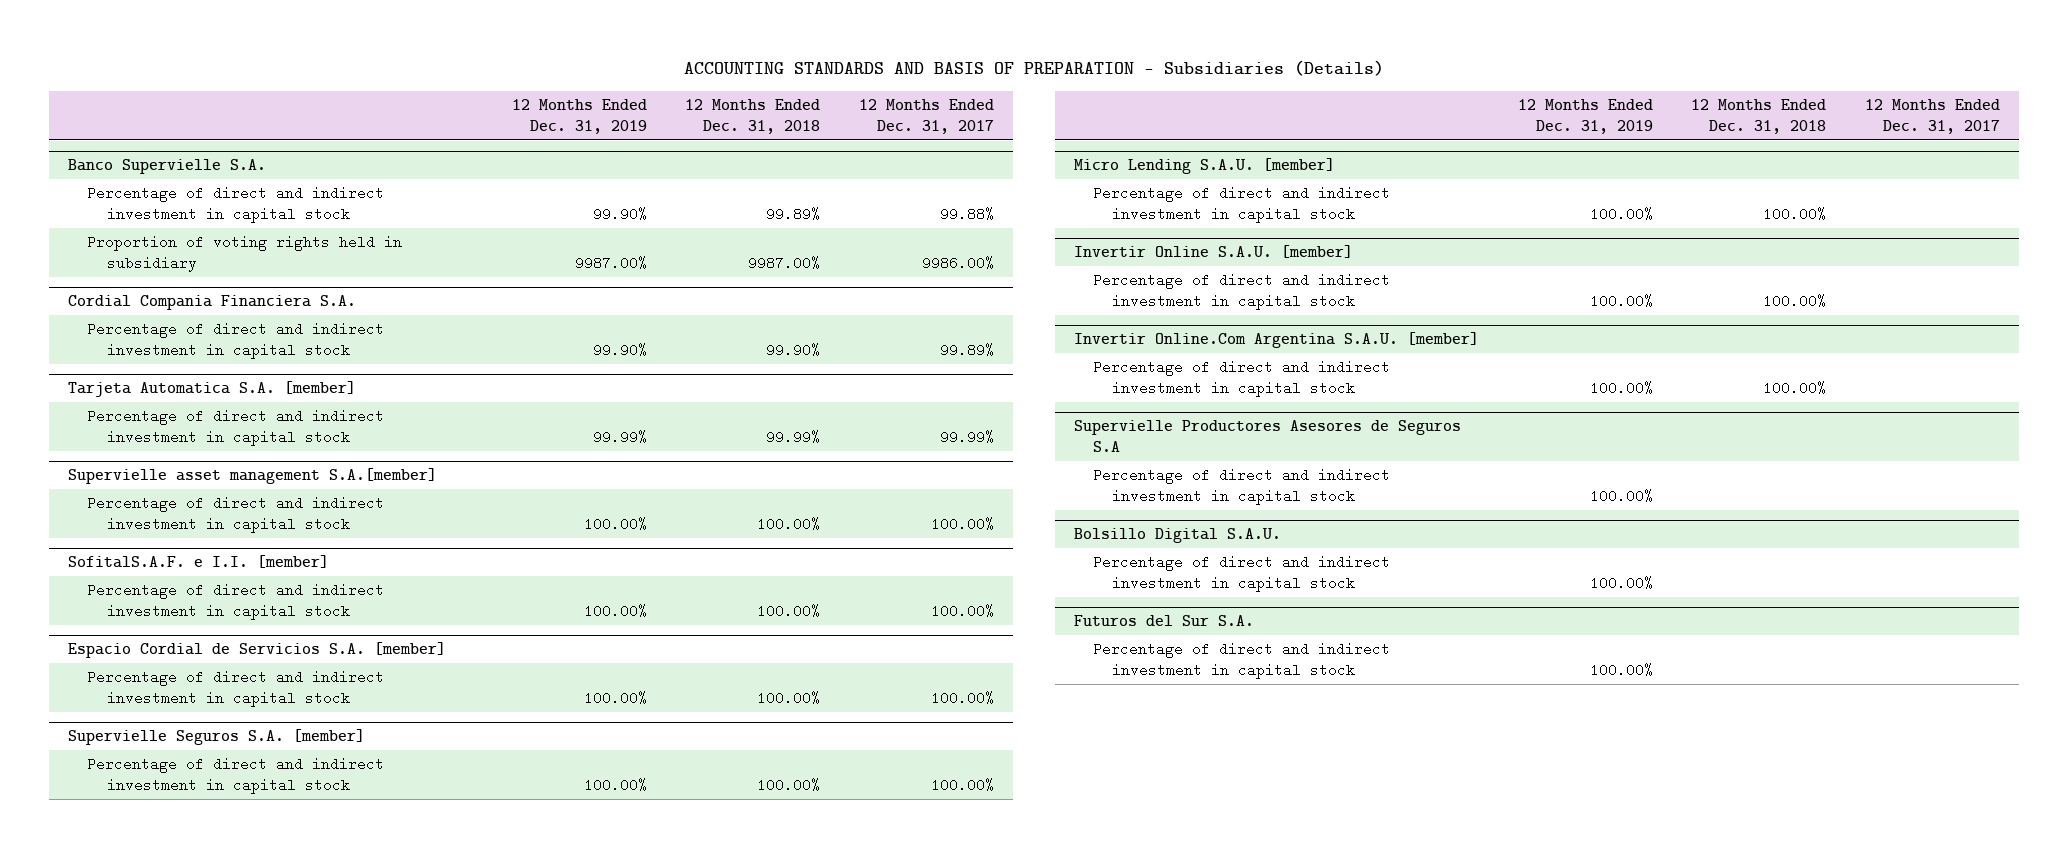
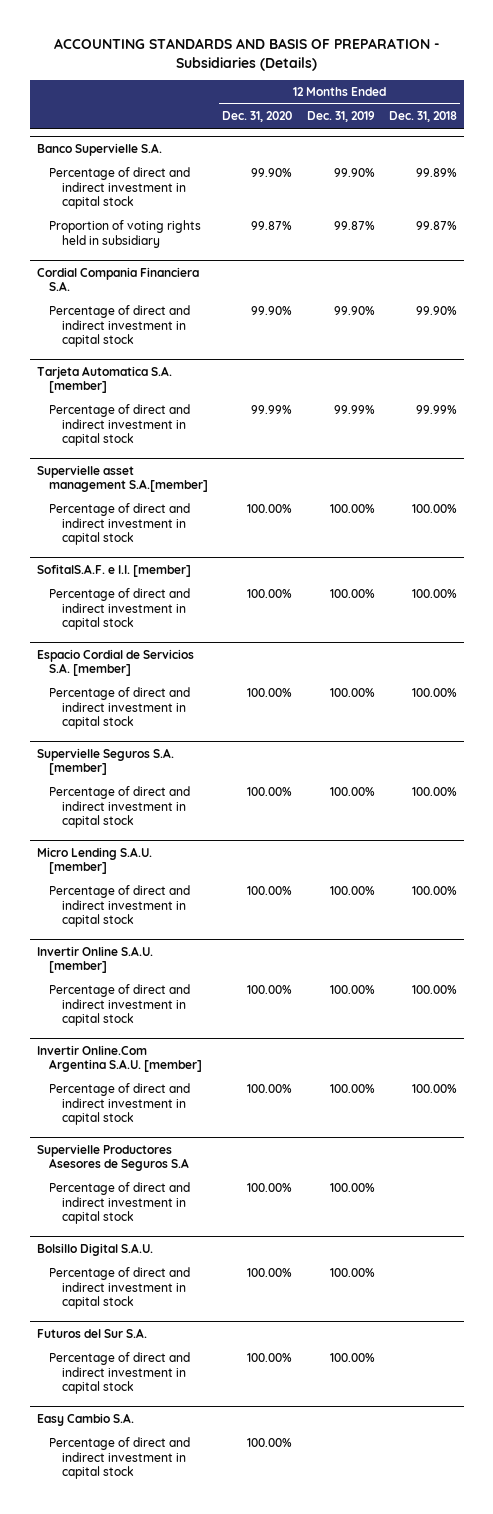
- | 12 Months Ended Dec. 31, 2019 | 12 Months Ended Dec. 31, 2018 | 12 Months Ended Dec. 31, 2017
+ | 12 Months Ended Dec. 31, 2020 | 12 Months Ended Dec. 31, 2019 | 12 Months Ended Dec. 31, 2018
@ Banco Supervielle S.A.
- Proportion of voting rights held in subsidiary | 9987.00% | 9987.00% | 9986.00%
+ Proportion of voting rights held in subsidiary | 99.87% | 99.87% | 99.87%
+ Easy Cambio S.A.
+ Percentage of direct and indirect investment in capital stock | 100.00% | |

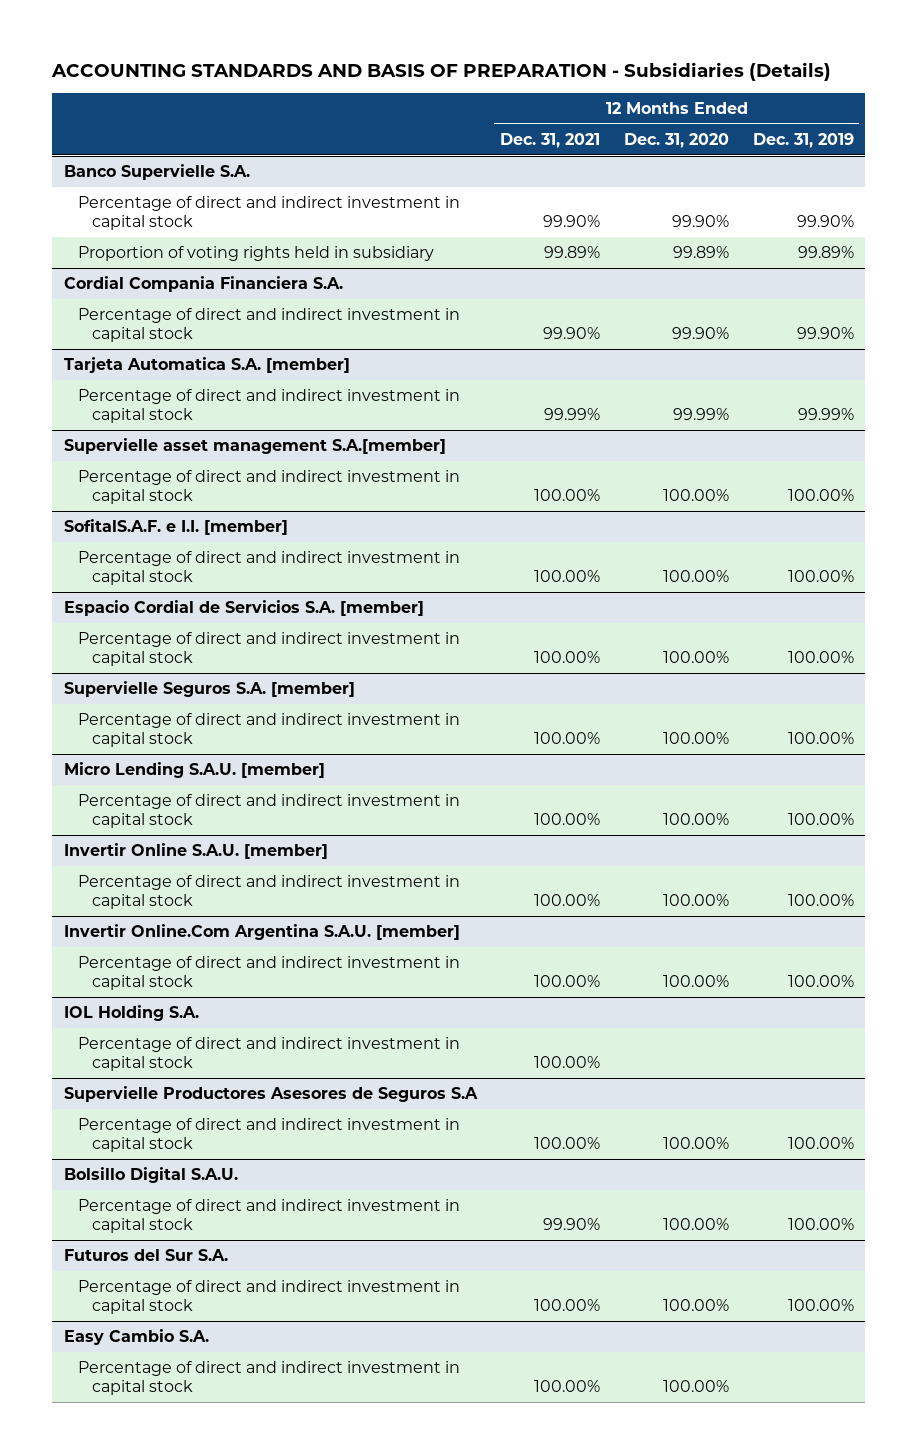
- | 12 Months Ended Dec. 31, 2020 | 12 Months Ended Dec. 31, 2019 | 12 Months Ended Dec. 31, 2018
+ | 12 Months Ended Dec. 31, 2021 | 12 Months Ended Dec. 31, 2020 | 12 Months Ended Dec. 31, 2019
@ Banco Supervielle S.A.
- Proportion of voting rights held in subsidiary | 99.87% | 99.87% | 99.87%
+ Proportion of voting rights held in subsidiary | 99.89% | 99.89% | 99.89%
+ IOL Holding S.A.
+ Percentage of direct and indirect investment in capital stock | 100.00% | |

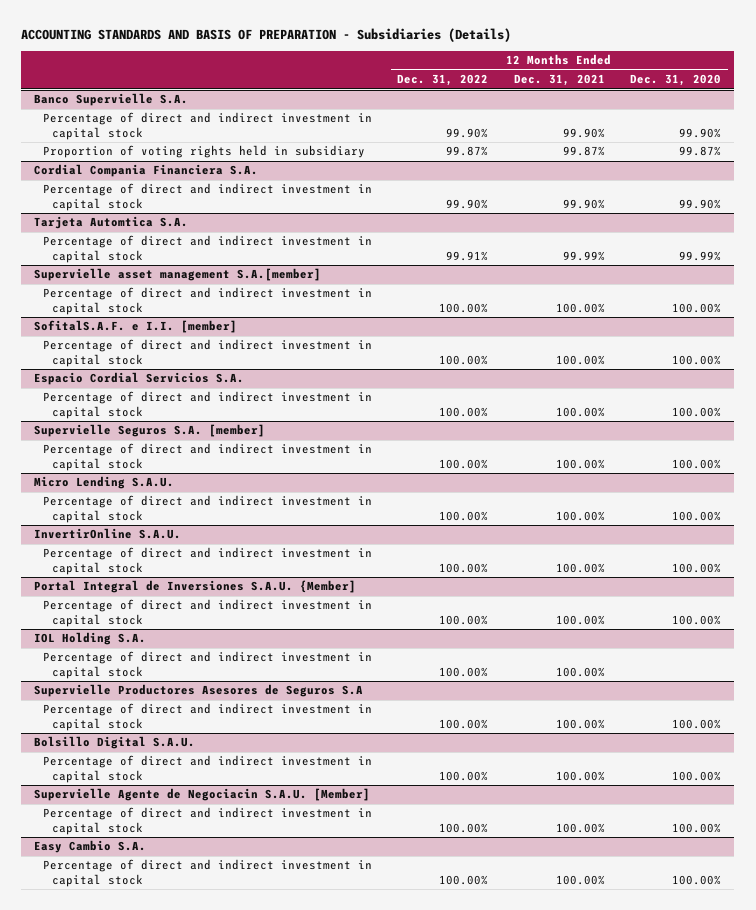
- | 12 Months Ended Dec. 31, 2021 | 12 Months Ended Dec. 31, 2020 | 12 Months Ended Dec. 31, 2019
+ | 12 Months Ended Dec. 31, 2022 | 12 Months Ended Dec. 31, 2021 | 12 Months Ended Dec. 31, 2020
@ Banco Supervielle S.A.
- Proportion of voting rights held in subsidiary | 99.89% | 99.89% | 99.89%
+ Proportion of voting rights held in subsidiary | 99.87% | 99.87% | 99.87%
- Tarjeta Automatica S.A. [member]
+ Tarjeta Automtica S.A.
- Espacio Cordial de Servicios S.A. [member]
+ Espacio Cordial Servicios S.A.
- Micro Lending S.A.U. [member]
+ Micro Lending S.A.U.
- Invertir Online S.A.U. [member]
+ InvertirOnline S.A.U.
- Invertir Online.Com Argentina S.A.U. [member]
+ Portal Integral de Inversiones S.A.U. {Member]
@ Bolsillo Digital S.A.U.
- Percentage of direct and indirect investment in capital stock | 99.90% | 100.00% | 100.00%
- Futuros del Sur S.A.
+ Supervielle Agente de Negociacin S.A.U. [Member]
+ Percentage of direct and indirect investment in capital stock | 100.00% | 100.00% | 100.00%

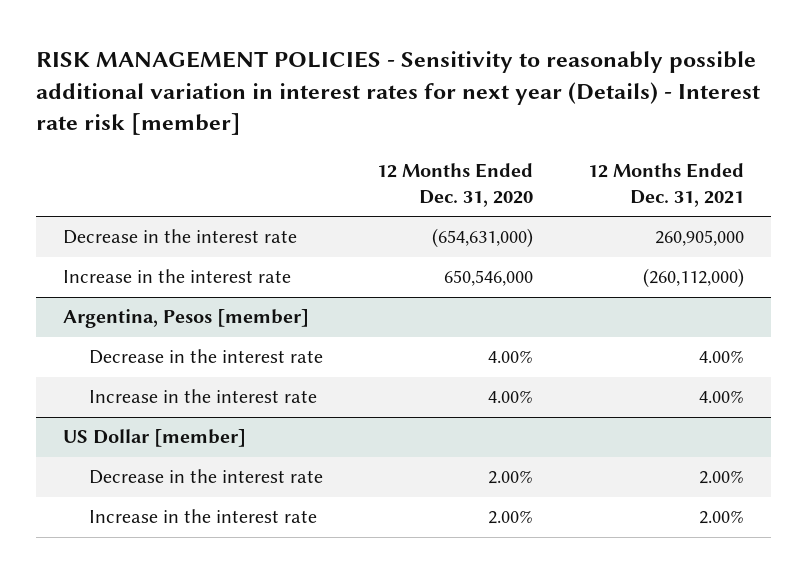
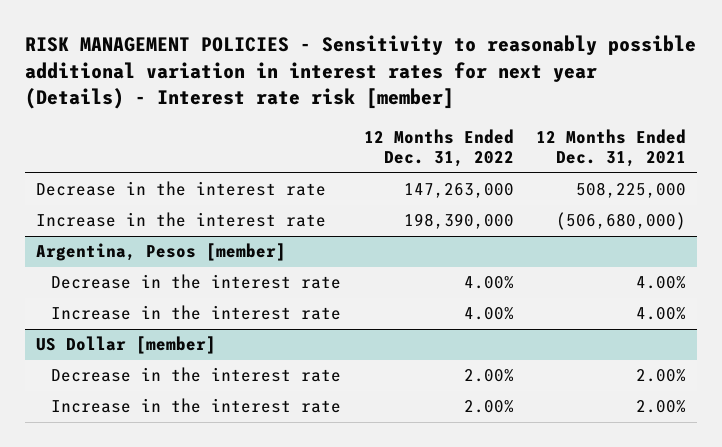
- | 12 Months Ended Dec. 31, 2020 | 12 Months Ended Dec. 31, 2021
+ | 12 Months Ended Dec. 31, 2022 | 12 Months Ended Dec. 31, 2021
- Decrease in the interest rate | (654,631,000) | 260,905,000
- Increase in the interest rate | 650,546,000 | (260,112,000)
+ Decrease in the interest rate | 147,263,000 | 508,225,000
+ Increase in the interest rate | 198,390,000 | (506,680,000)

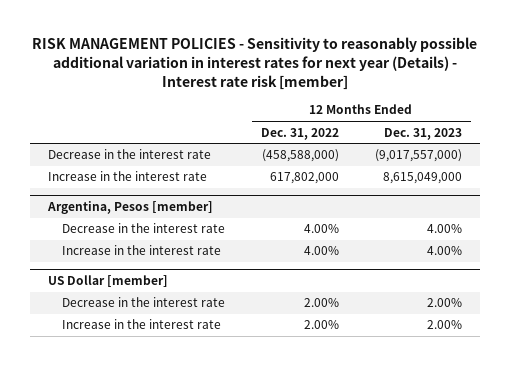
- | 12 Months Ended Dec. 31, 2022 | 12 Months Ended Dec. 31, 2021
+ | 12 Months Ended Dec. 31, 2022 | 12 Months Ended Dec. 31, 2023
- Decrease in the interest rate | 147,263,000 | 508,225,000
- Increase in the interest rate | 198,390,000 | (506,680,000)
+ Decrease in the interest rate | (458,588,000) | (9,017,557,000)
+ Increase in the interest rate | 617,802,000 | 8,615,049,000

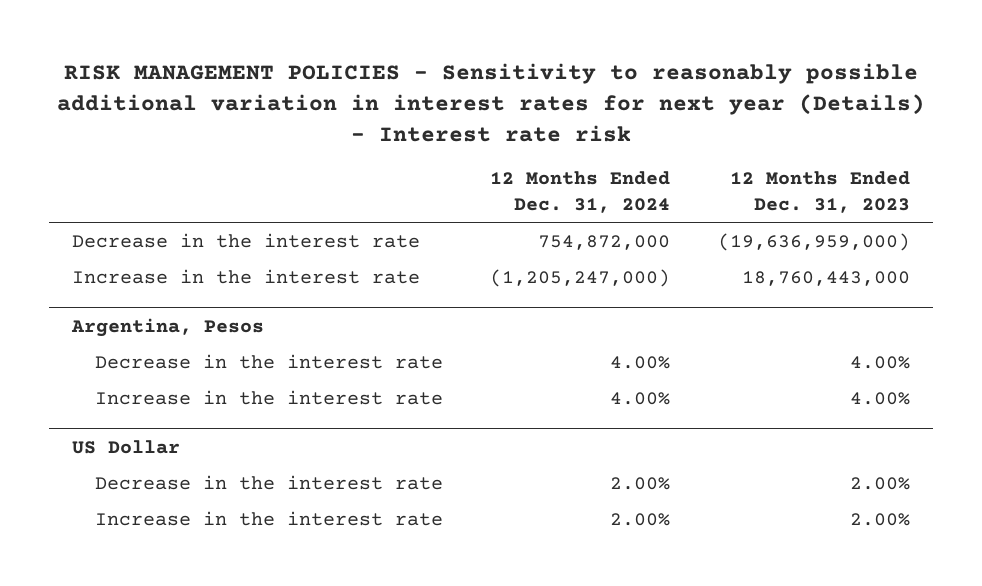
- RISK MANAGEMENT POLICIES - Sensitivity to reasonably possible additional variation in interest rates for next year (Details) - Interest rate risk [member]
+ RISK MANAGEMENT POLICIES - Sensitivity to reasonably possible additional variation in interest rates for next year (Details) - Interest rate risk
- | 12 Months Ended Dec. 31, 2022 | 12 Months Ended Dec. 31, 2023
+ | 12 Months Ended Dec. 31, 2024 | 12 Months Ended Dec. 31, 2023
- Decrease in the interest rate | (458,588,000) | (9,017,557,000)
- Increase in the interest rate | 617,802,000 | 8,615,049,000
- Argentina, Pesos [member]
+ Decrease in the interest rate | 754,872,000 | (19,636,959,000)
+ Increase in the interest rate | (1,205,247,000) | 18,760,443,000
+ Argentina, Pesos
- US Dollar [member]
+ US Dollar

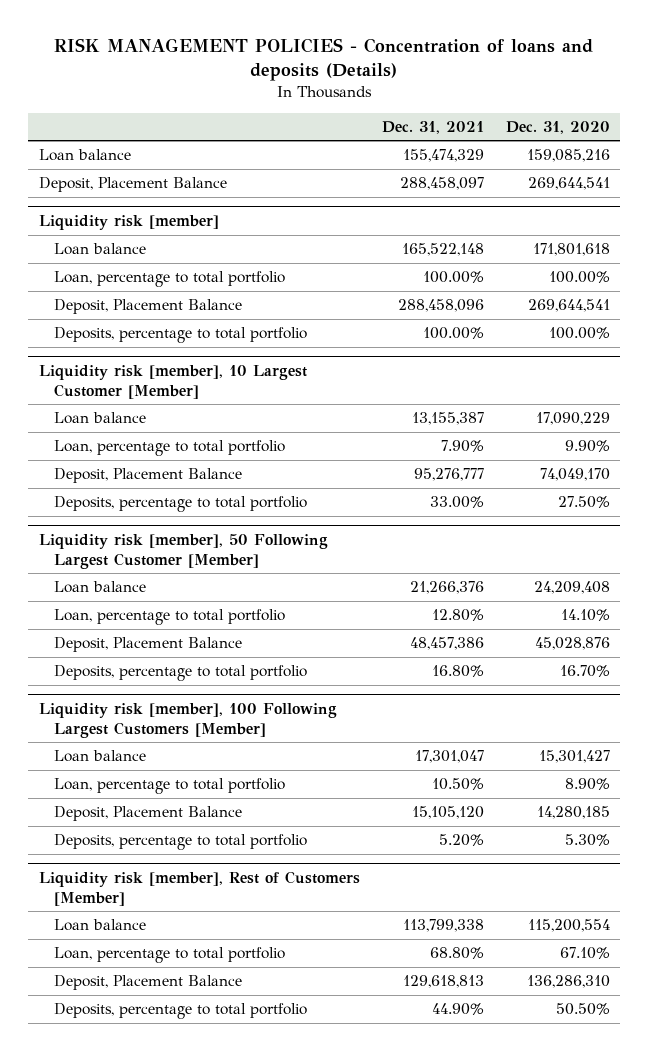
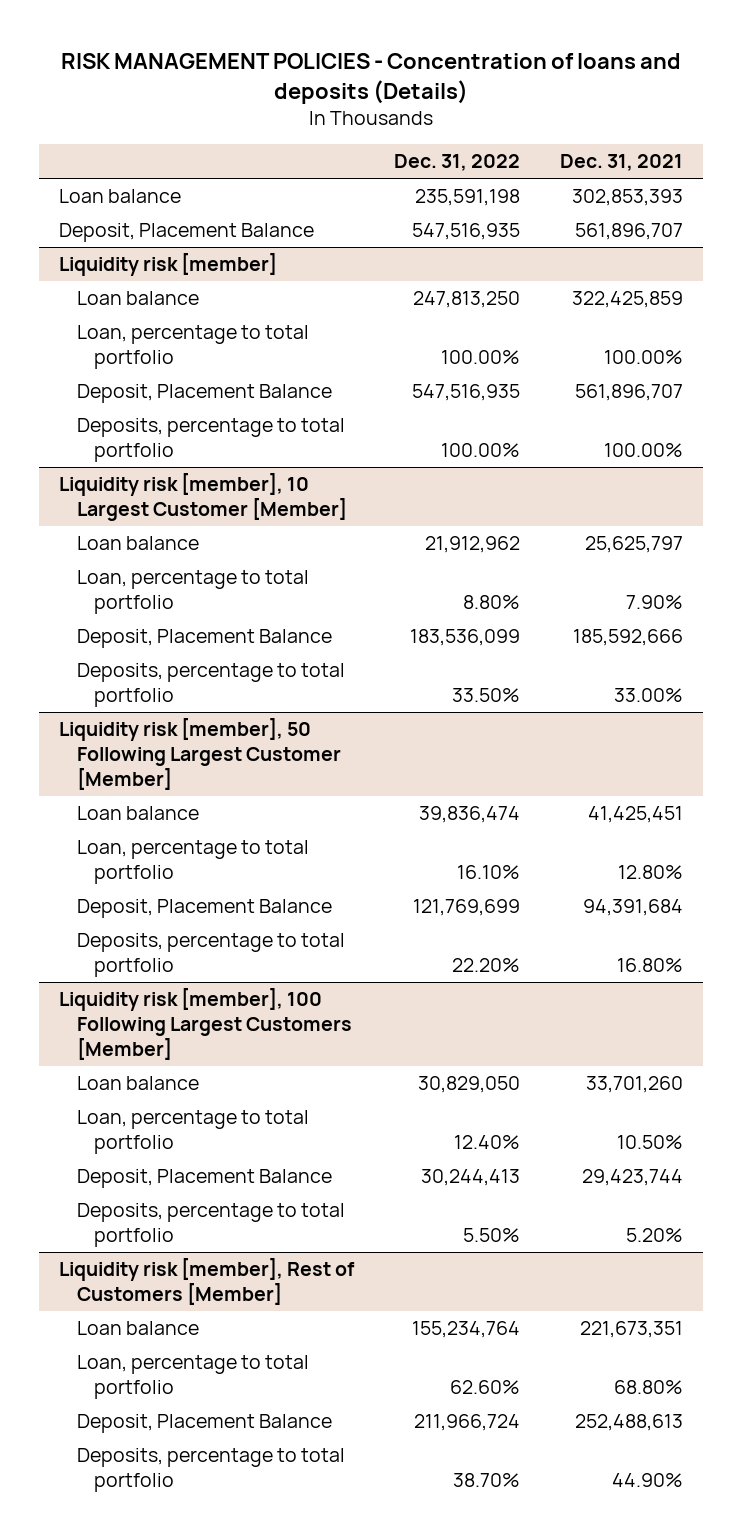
- | Dec. 31, 2021 | Dec. 31, 2020
+ | Dec. 31, 2022 | Dec. 31, 2021
- Loan balance | 155,474,329 | 159,085,216
- Deposit, Placement Balance | 288,458,097 | 269,644,541
+ Loan balance | 235,591,198 | 302,853,393
+ Deposit, Placement Balance | 547,516,935 | 561,896,707
@ Liquidity risk [member]
- Loan balance | 165,522,148 | 171,801,618
+ Loan balance | 247,813,250 | 322,425,859
- Deposit, Placement Balance | 288,458,096 | 269,644,541
+ Deposit, Placement Balance | 547,516,935 | 561,896,707
@ Liquidity risk [member], 10 Largest Customer [Member]
- Loan balance | 13,155,387 | 17,090,229
+ Loan balance | 21,912,962 | 25,625,797
- Deposit, Placement Balance | 95,276,777 | 74,049,170
+ Deposit, Placement Balance | 183,536,099 | 185,592,666
@ Liquidity risk [member], 50 Following Largest Customer [Member]
- Loan balance | 21,266,376 | 24,209,408
+ Loan balance | 39,836,474 | 41,425,451
- Deposit, Placement Balance | 48,457,386 | 45,028,876
+ Deposit, Placement Balance | 121,769,699 | 94,391,684
@ Liquidity risk [member], 100 Following Largest Customers [Member]
- Loan balance | 17,301,047 | 15,301,427
+ Loan balance | 30,829,050 | 33,701,260
- Deposit, Placement Balance | 15,105,120 | 14,280,185
+ Deposit, Placement Balance | 30,244,413 | 29,423,744
@ Liquidity risk [member], Rest of Customers [Member]
- Loan balance | 113,799,338 | 115,200,554
+ Loan balance | 155,234,764 | 221,673,351
- Deposit, Placement Balance | 129,618,813 | 136,286,310
+ Deposit, Placement Balance | 211,966,724 | 252,488,613

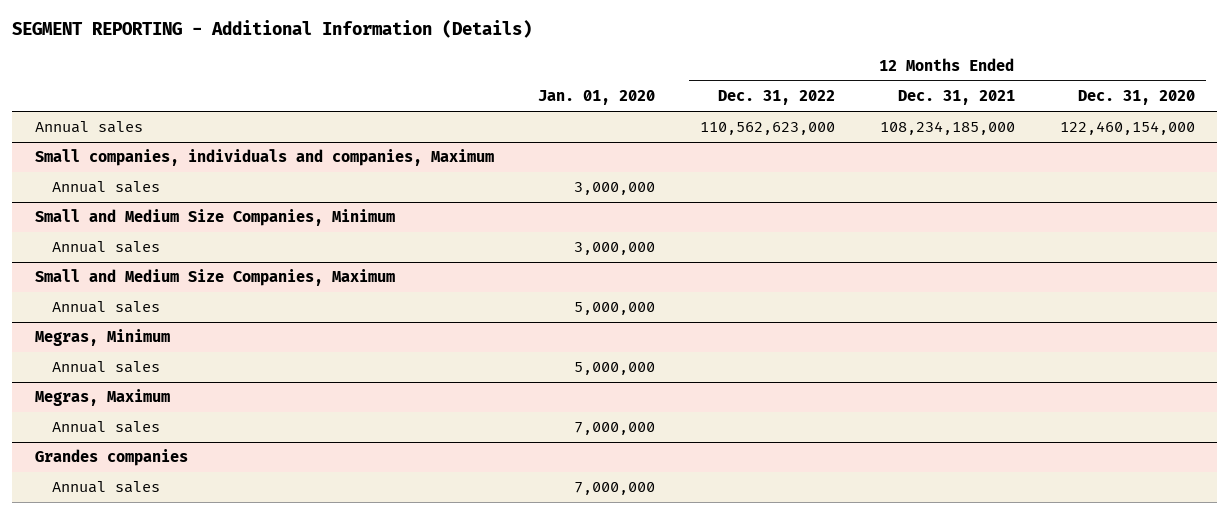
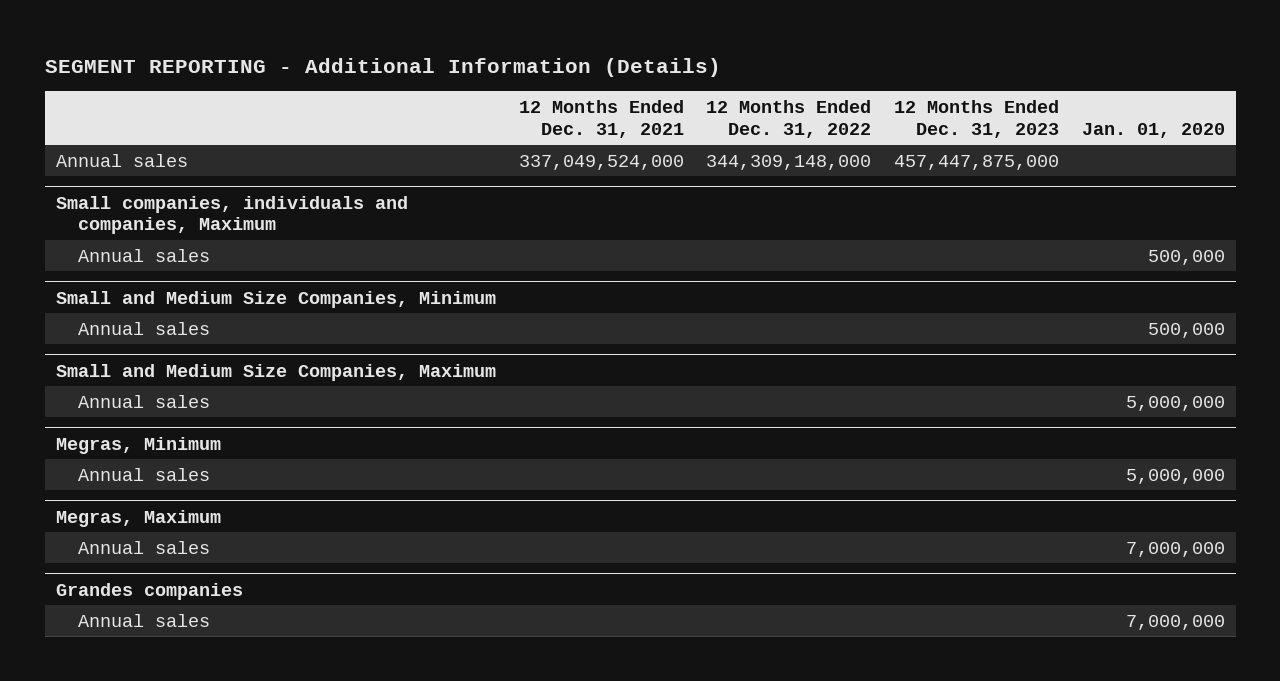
- | Jan. 01, 2020 | 12 Months Ended Dec. 31, 2022 | 12 Months Ended Dec. 31, 2021 | 12 Months Ended Dec. 31, 2020
+ | 12 Months Ended Dec. 31, 2021 | 12 Months Ended Dec. 31, 2022 | 12 Months Ended Dec. 31, 2023 | Jan. 01, 2020
- Annual sales | | 110,562,623,000 | 108,234,185,000 | 122,460,154,000
+ Annual sales | 337,049,524,000 | 344,309,148,000 | 457,447,875,000 |
@ Small companies, individuals and companies, Maximum
- Annual sales | 3,000,000 | | |
+ Annual sales | | | | 500,000
@ Small and Medium Size Companies, Minimum
- Annual sales | 3,000,000 | | |
+ Annual sales | | | | 500,000

